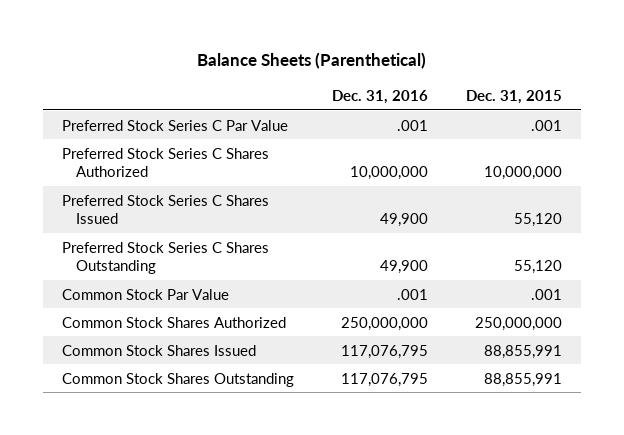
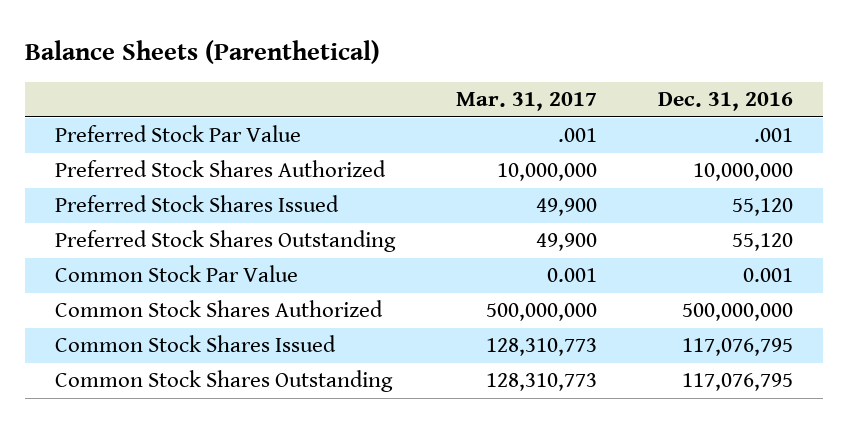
- | Dec. 31, 2016 | Dec. 31, 2015
+ | Mar. 31, 2017 | Dec. 31, 2016
- Preferred Stock Series C Par Value | .001 | .001
- Preferred Stock Series C Shares Authorized | 10,000,000 | 10,000,000
- Preferred Stock Series C Shares Issued | 49,900 | 55,120
- Preferred Stock Series C Shares Outstanding | 49,900 | 55,120
- Common Stock Par Value | .001 | .001
- Common Stock Shares Authorized | 250,000,000 | 250,000,000
+ Preferred Stock Par Value | .001 | .001
+ Preferred Stock Shares Authorized | 10,000,000 | 10,000,000
+ Preferred Stock Shares Issued | 49,900 | 55,120
+ Preferred Stock Shares Outstanding | 49,900 | 55,120
+ Common Stock Par Value | 0.001 | 0.001
+ Common Stock Shares Authorized | 500,000,000 | 500,000,000

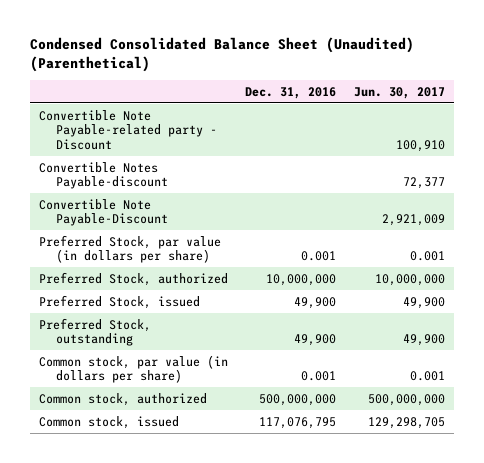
- Balance Sheets (Parenthetical)
+ Condensed Consolidated Balance Sheet (Unaudited) (Parenthetical)
- | Mar. 31, 2017 | Dec. 31, 2016
+ | Dec. 31, 2016 | Jun. 30, 2017
- Preferred Stock Par Value | .001 | .001
- Preferred Stock Shares Authorized | 10,000,000 | 10,000,000
- Preferred Stock Shares Issued | 49,900 | 55,120
- Preferred Stock Shares Outstanding | 49,900 | 55,120
- Common Stock Par Value | 0.001 | 0.001
- Common Stock Shares Authorized | 500,000,000 | 500,000,000
- Common Stock Shares Issued | 128,310,773 | 117,076,795
- Common Stock Shares Outstanding | 128,310,773 | 117,076,795
+ Convertible Note Payable-related party - Discount | | 100,910
+ Convertible Notes Payable-discount | | 72,377
+ Convertible Note Payable-Discount | | 2,921,009
+ Preferred Stock, par value (in dollars per share) | 0.001 | 0.001
+ Preferred Stock, authorized | 10,000,000 | 10,000,000
+ Preferred Stock, issued | 49,900 | 49,900
+ Preferred Stock, outstanding | 49,900 | 49,900
+ Common stock, par value (in dollars per share) | 0.001 | 0.001
+ Common stock, authorized | 500,000,000 | 500,000,000
+ Common stock, issued | 117,076,795 | 129,298,705

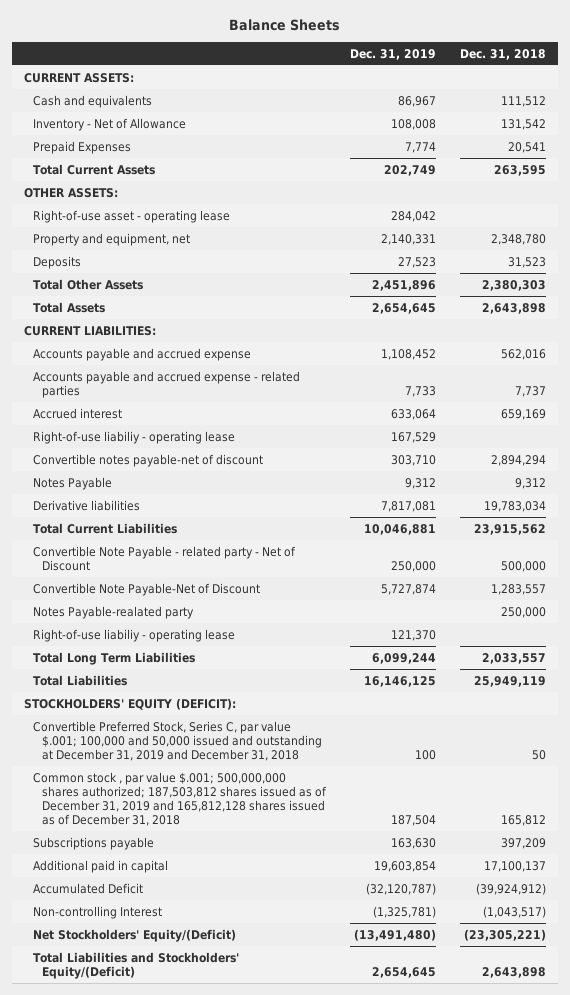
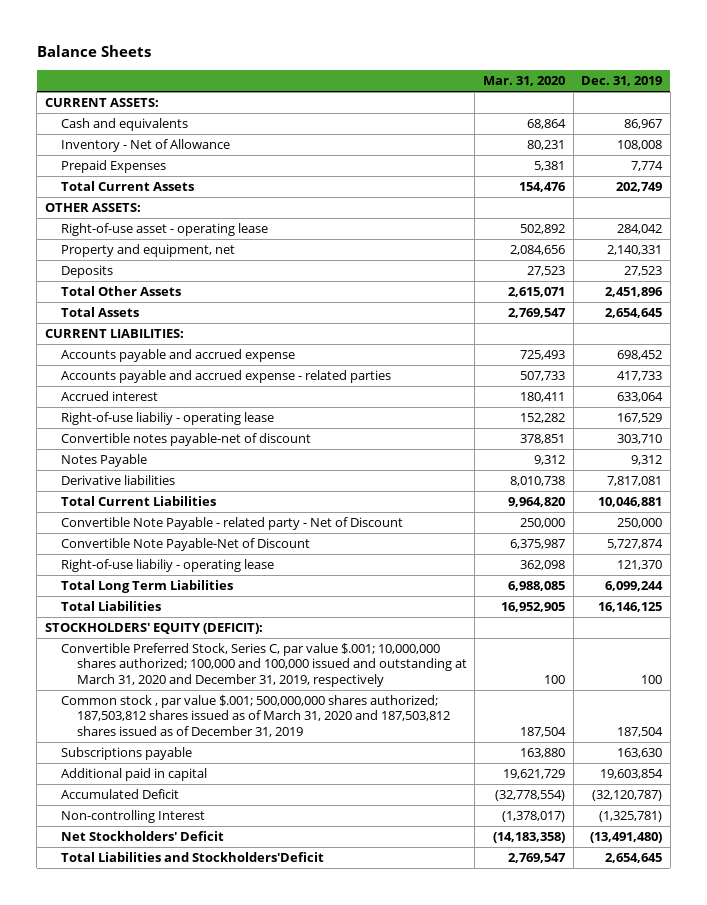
- | Dec. 31, 2019 | Dec. 31, 2018
+ | Mar. 31, 2020 | Dec. 31, 2019
- Accounts payable and accrued expense | 1,108,452 | 562,016
- Accounts payable and accrued expense - related parties | 7,733 | 7,737
+ Accounts payable and accrued expense | 725,493 | 698,452
+ Accounts payable and accrued expense - related parties | 507,733 | 417,733
- Notes Payable-realated party | | 250,000
- Convertible Preferred Stock, Series C, par value $.001; 100,000 and 50,000 issued and outstanding at December 31, 2019 and December 31, 2018 | 100 | 50
- Common stock , par value $.001; 500,000,000 shares authorized; 187,503,812 shares issued as of December 31, 2019 and 165,812,128 shares issued as of December 31, 2018 | 187,504 | 165,812
+ Convertible Preferred Stock, Series C, par value $.001; 10,000,000 shares authorized; 100,000 and 100,000 issued and outstanding at March 31, 2020 and December 31, 2019, respectively | 100 | 100
+ Common stock , par value $.001; 500,000,000 shares authorized; 187,503,812 shares issued as of March 31, 2020 and 187,503,812 shares issued as of December 31, 2019 | 187,504 | 187,504
- Net Stockholders' Equity/(Deficit) | (13,491,480) | (23,305,221)
- Total Liabilities and Stockholders' Equity/(Deficit) | 2,654,645 | 2,643,898
+ Net Stockholders' Deficit | (14,183,358) | (13,491,480)
+ Total Liabilities and Stockholders'Deficit | 2,769,547 | 2,654,645

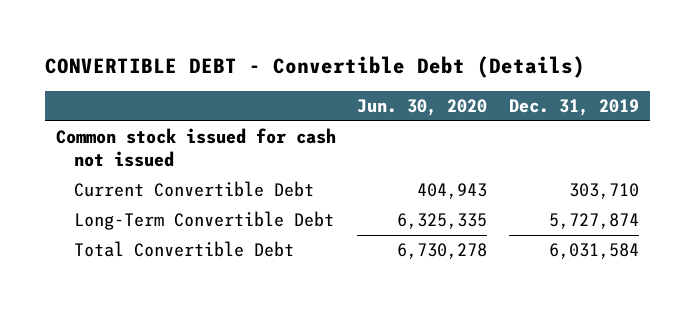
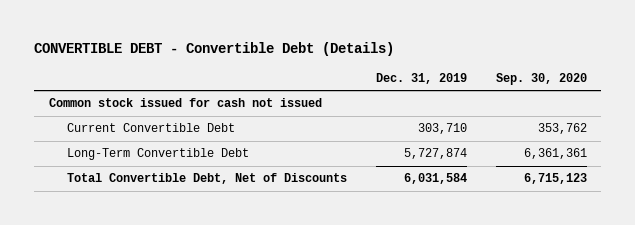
- | Jun. 30, 2020 | Dec. 31, 2019
+ | Dec. 31, 2019 | Sep. 30, 2020
- Total Convertible Debt | 6,730,278 | 6,031,584
+ Total Convertible Debt, Net of Discounts | 6,031,584 | 6,715,123

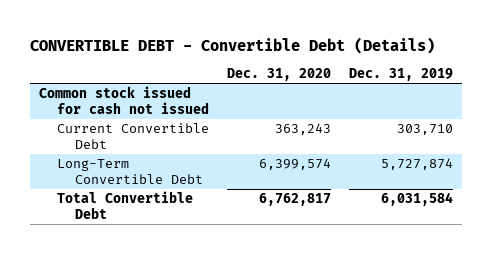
- | Dec. 31, 2019 | Sep. 30, 2020
+ | Dec. 31, 2020 | Dec. 31, 2019
- Total Convertible Debt, Net of Discounts | 6,031,584 | 6,715,123
+ Total Convertible Debt | 6,762,817 | 6,031,584

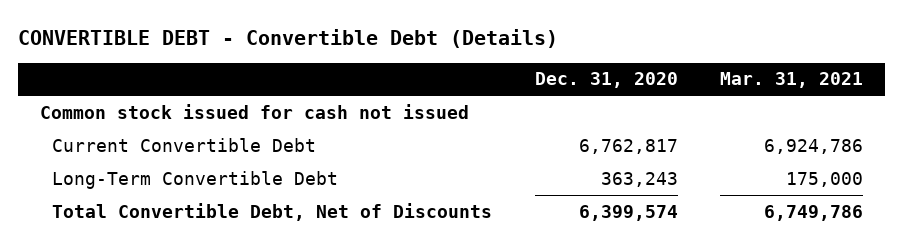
- | Dec. 31, 2020 | Dec. 31, 2019
+ | Dec. 31, 2020 | Mar. 31, 2021
- Current Convertible Debt | 363,243 | 303,710
- Long-Term Convertible Debt | 6,399,574 | 5,727,874
- Total Convertible Debt | 6,762,817 | 6,031,584
+ Current Convertible Debt | 6,762,817 | 6,924,786
+ Long-Term Convertible Debt | 363,243 | 175,000
+ Total Convertible Debt, Net of Discounts | 6,399,574 | 6,749,786

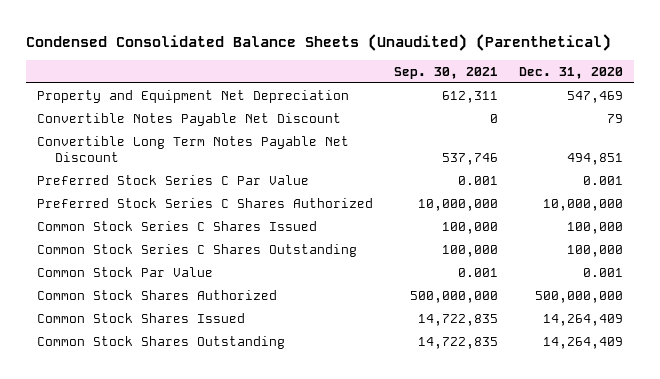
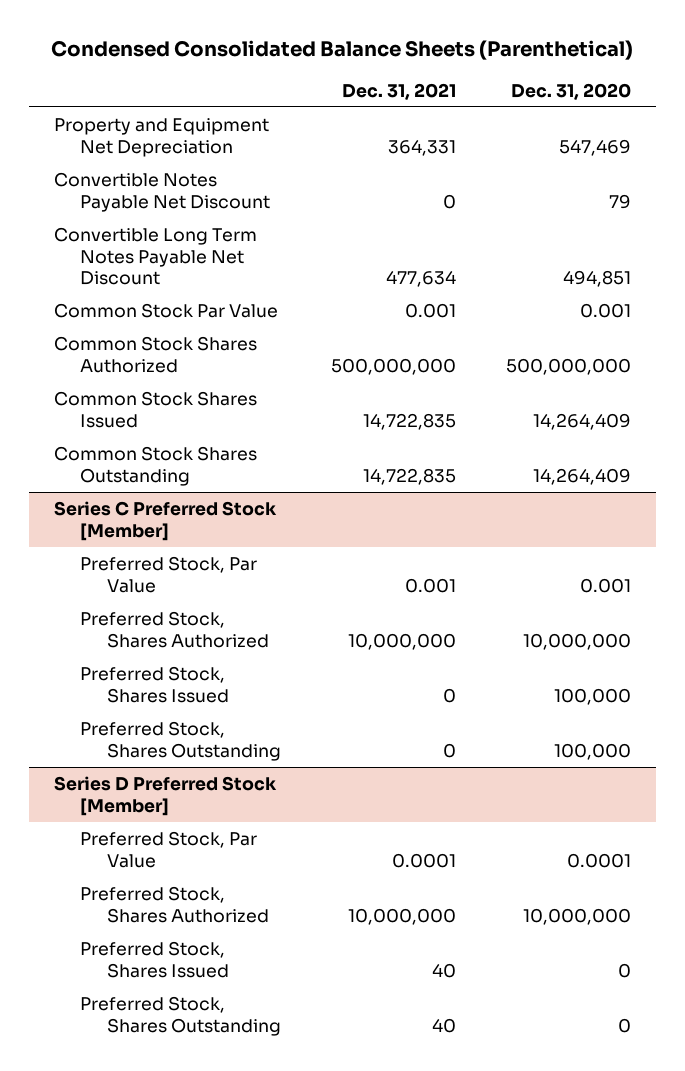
- Condensed Consolidated Balance Sheets (Unaudited) (Parenthetical)
+ Condensed Consolidated Balance Sheets (Parenthetical)
- | Sep. 30, 2021 | Dec. 31, 2020
+ | Dec. 31, 2021 | Dec. 31, 2020
- Preferred Stock Series C Par Value | 0.001 | 0.001
- Preferred Stock Series C Shares Authorized | 10,000,000 | 10,000,000
- Common Stock Series C Shares Issued | 100,000 | 100,000
- Common Stock Series C Shares Outstanding | 100,000 | 100,000
+ Series C Preferred Stock [Member]
+ Preferred Stock, Par Value | 0.001 | 0.001
+ Preferred Stock, Shares Authorized | 10,000,000 | 10,000,000
+ Preferred Stock, Shares Issued | 0 | 100,000
+ Preferred Stock, Shares Outstanding | 0 | 100,000
+ Series D Preferred Stock [Member]
+ Preferred Stock, Par Value | 0.0001 | 0.0001
+ Preferred Stock, Shares Authorized | 10,000,000 | 10,000,000
+ Preferred Stock, Shares Issued | 40 | 0
+ Preferred Stock, Shares Outstanding | 40 | 0

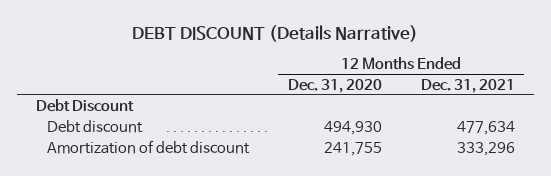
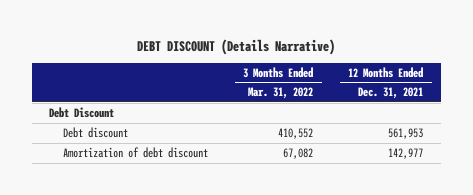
- | 12 Months Ended Dec. 31, 2020 | 12 Months Ended Dec. 31, 2021
+ | 3 Months Ended Mar. 31, 2022 | 12 Months Ended Dec. 31, 2021
- Debt discount | 494,930 | 477,634
- Amortization of debt discount | 241,755 | 333,296
+ Debt discount | 410,552 | 561,953
+ Amortization of debt discount | 67,082 | 142,977

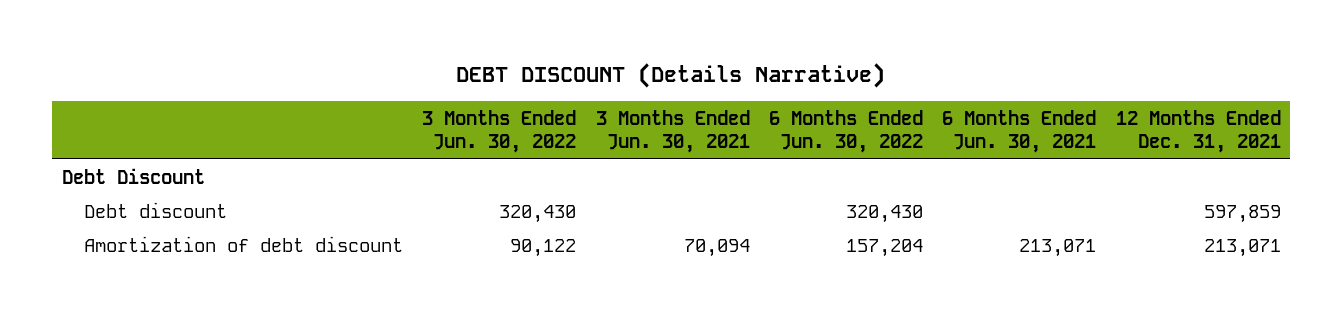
- | 3 Months Ended Mar. 31, 2022 | 12 Months Ended Dec. 31, 2021
+ | 3 Months Ended Jun. 30, 2022 | 3 Months Ended Jun. 30, 2021 | 6 Months Ended Jun. 30, 2022 | 6 Months Ended Jun. 30, 2021 | 12 Months Ended Dec. 31, 2021
- Debt discount | 410,552 | 561,953
- Amortization of debt discount | 67,082 | 142,977
+ Debt discount | 320,430 | | 320,430 | | 597,859
+ Amortization of debt discount | 90,122 | 70,094 | 157,204 | 213,071 | 213,071

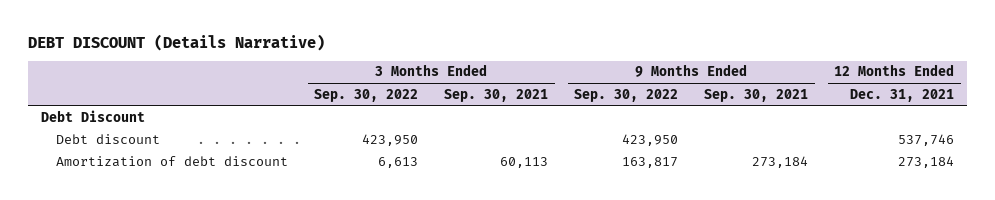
- | 3 Months Ended Jun. 30, 2022 | 3 Months Ended Jun. 30, 2021 | 6 Months Ended Jun. 30, 2022 | 6 Months Ended Jun. 30, 2021 | 12 Months Ended Dec. 31, 2021
+ | 3 Months Ended Sep. 30, 2022 | 3 Months Ended Sep. 30, 2021 | 9 Months Ended Sep. 30, 2022 | 9 Months Ended Sep. 30, 2021 | 12 Months Ended Dec. 31, 2021
- Debt discount | 320,430 | | 320,430 | | 597,859
- Amortization of debt discount | 90,122 | 70,094 | 157,204 | 213,071 | 213,071
+ Debt discount | 423,950 | | 423,950 | | 537,746
+ Amortization of debt discount | 6,613 | 60,113 | 163,817 | 273,184 | 273,184

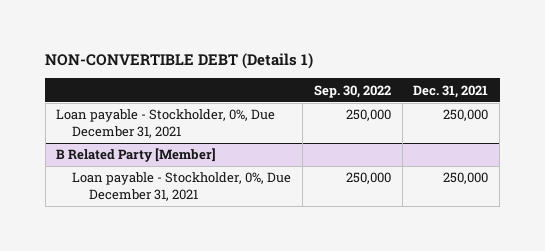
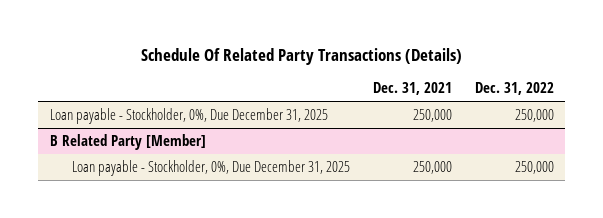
- NON-CONVERTIBLE DEBT (Details 1)
+ Schedule Of Related Party Transactions (Details)
- | Sep. 30, 2022 | Dec. 31, 2021
+ | Dec. 31, 2021 | Dec. 31, 2022
- Loan payable - Stockholder, 0%, Due December 31, 2021 | 250,000 | 250,000
+ Loan payable - Stockholder, 0%, Due December 31, 2025 | 250,000 | 250,000
@ B Related Party [Member]
- Loan payable - Stockholder, 0%, Due December 31, 2021 | 250,000 | 250,000
+ Loan payable - Stockholder, 0%, Due December 31, 2025 | 250,000 | 250,000

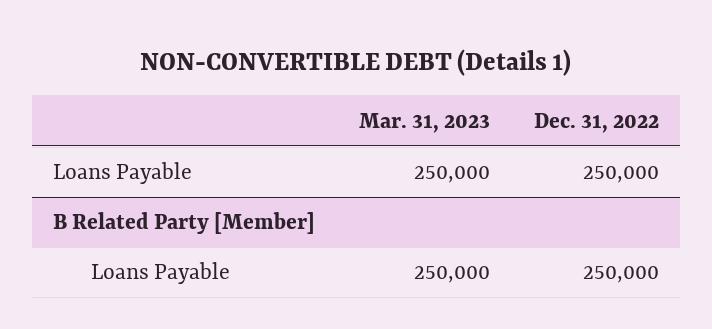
- Schedule Of Related Party Transactions (Details)
+ NON-CONVERTIBLE DEBT (Details 1)
- | Dec. 31, 2021 | Dec. 31, 2022
+ | Mar. 31, 2023 | Dec. 31, 2022
- Loan payable - Stockholder, 0%, Due December 31, 2025 | 250,000 | 250,000
+ Loans Payable | 250,000 | 250,000
@ B Related Party [Member]
- Loan payable - Stockholder, 0%, Due December 31, 2025 | 250,000 | 250,000
+ Loans Payable | 250,000 | 250,000

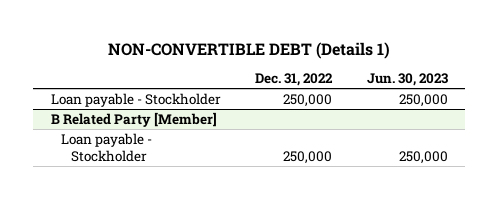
- | Mar. 31, 2023 | Dec. 31, 2022
+ | Dec. 31, 2022 | Jun. 30, 2023
- Loans Payable | 250,000 | 250,000
+ Loan payable - Stockholder | 250,000 | 250,000
@ B Related Party [Member]
- Loans Payable | 250,000 | 250,000
+ Loan payable - Stockholder | 250,000 | 250,000

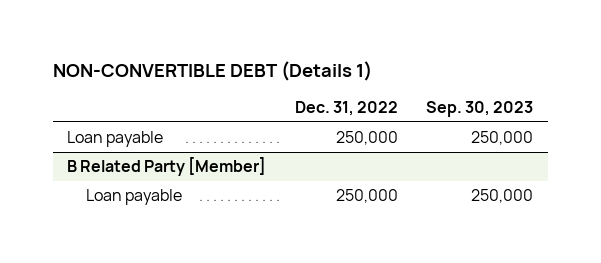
- | Dec. 31, 2022 | Jun. 30, 2023
+ | Dec. 31, 2022 | Sep. 30, 2023
- Loan payable - Stockholder | 250,000 | 250,000
+ Loan payable | 250,000 | 250,000
@ B Related Party [Member]
- Loan payable - Stockholder | 250,000 | 250,000
+ Loan payable | 250,000 | 250,000

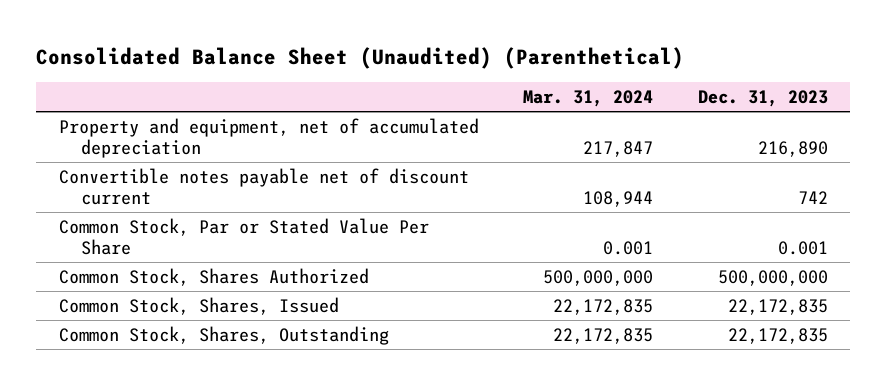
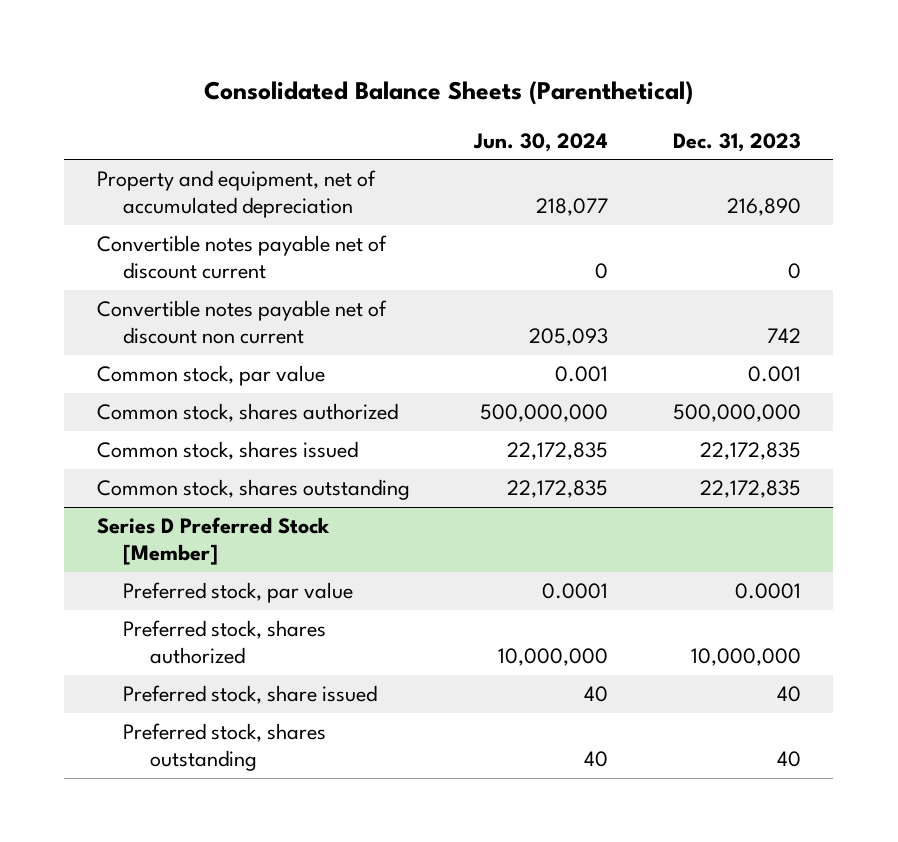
- Consolidated Balance Sheet (Unaudited) (Parenthetical)
+ Consolidated Balance Sheets (Parenthetical)
- | Mar. 31, 2024 | Dec. 31, 2023
+ | Jun. 30, 2024 | Dec. 31, 2023
- Convertible notes payable net of discount current | 108,944 | 742
- Common Stock, Par or Stated Value Per Share | 0.001 | 0.001
- Common Stock, Shares Authorized | 500,000,000 | 500,000,000
- Common Stock, Shares, Issued | 22,172,835 | 22,172,835
- Common Stock, Shares, Outstanding | 22,172,835 | 22,172,835
+ Convertible notes payable net of discount current | 0 | 0
+ Convertible notes payable net of discount non current | 205,093 | 742
+ Common stock, par value | 0.001 | 0.001
+ Common stock, shares authorized | 500,000,000 | 500,000,000
+ Common stock, shares issued | 22,172,835 | 22,172,835
+ Common stock, shares outstanding | 22,172,835 | 22,172,835
+ Series D Preferred Stock [Member]
+ Preferred stock, par value | 0.0001 | 0.0001
+ Preferred stock, shares authorized | 10,000,000 | 10,000,000
+ Preferred stock, share issued | 40 | 40
+ Preferred stock, shares outstanding | 40 | 40

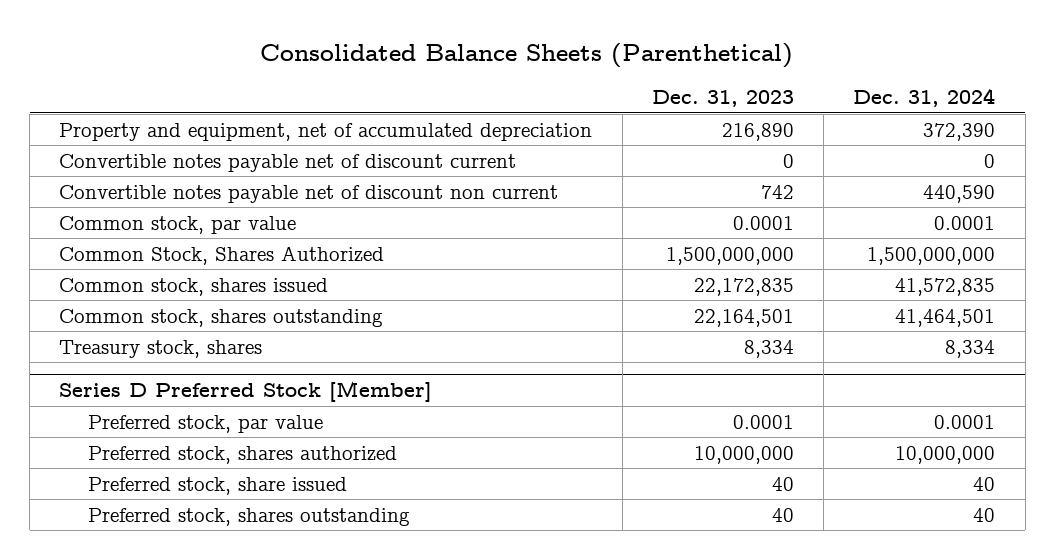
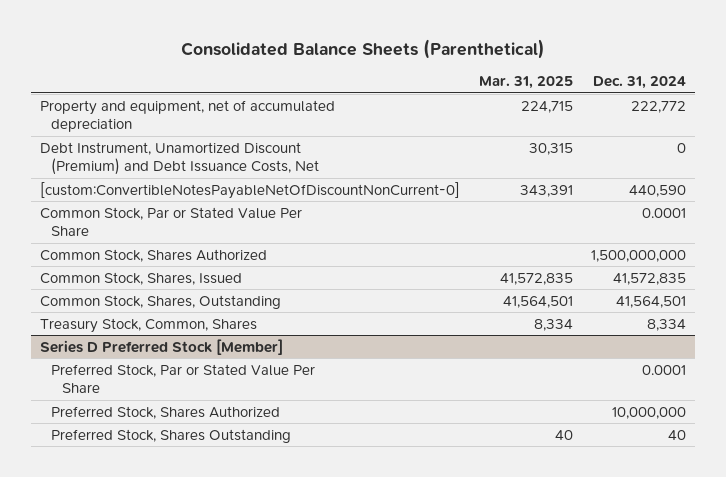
- | Dec. 31, 2023 | Dec. 31, 2024
+ | Mar. 31, 2025 | Dec. 31, 2024
- Property and equipment, net of accumulated depreciation | 216,890 | 372,390
- Convertible notes payable net of discount current | 0 | 0
- Convertible notes payable net of discount non current | 742 | 440,590
- Common stock, par value | 0.0001 | 0.0001
+ Property and equipment, net of accumulated depreciation | 224,715 | 222,772
+ Debt Instrument, Unamortized Discount (Premium) and Debt Issuance Costs, Net | 30,315 | 0
+ [custom:ConvertibleNotesPayableNetOfDiscountNonCurrent-0] | 343,391 | 440,590
+ Common Stock, Par or Stated Value Per Share | | 0.0001
- Common stock, shares issued | 22,172,835 | 41,572,835
- Common stock, shares outstanding | 22,164,501 | 41,464,501
- Treasury stock, shares | 8,334 | 8,334
+ Common Stock, Shares, Issued | 41,572,835 | 41,572,835
+ Common Stock, Shares, Outstanding | 41,564,501 | 41,564,501
+ Treasury Stock, Common, Shares | 8,334 | 8,334
@ Series D Preferred Stock [Member]
- Preferred stock, par value | 0.0001 | 0.0001
- Preferred stock, shares authorized | 10,000,000 | 10,000,000
- Preferred stock, share issued | 40 | 40
- Preferred stock, shares outstanding | 40 | 40
+ Preferred Stock, Par or Stated Value Per Share | | 0.0001
+ Preferred Stock, Shares Authorized | | 10,000,000
+ Preferred Stock, Shares Outstanding | 40 | 40

